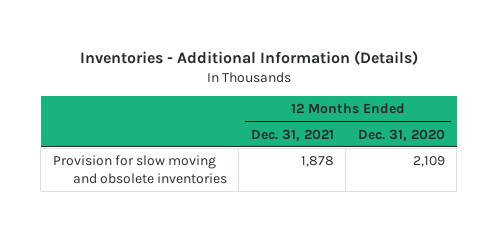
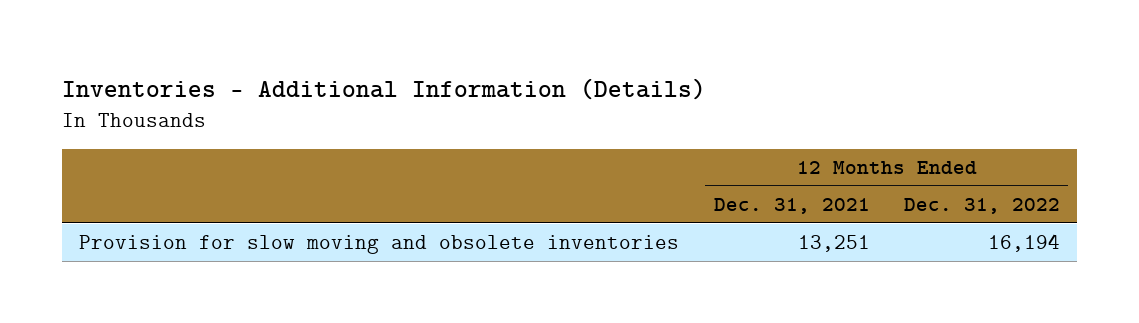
- | 12 Months Ended Dec. 31, 2021 | 12 Months Ended Dec. 31, 2020
+ | 12 Months Ended Dec. 31, 2021 | 12 Months Ended Dec. 31, 2022
- Provision for slow moving and obsolete inventories | 1,878 | 2,109
+ Provision for slow moving and obsolete inventories | 13,251 | 16,194

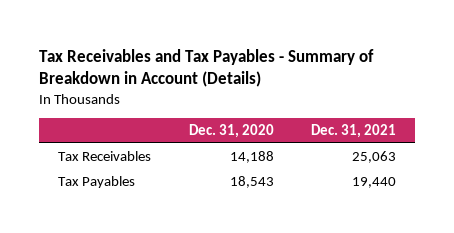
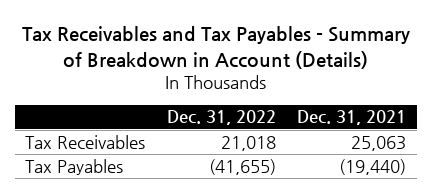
- | Dec. 31, 2020 | Dec. 31, 2021
+ | Dec. 31, 2022 | Dec. 31, 2021
- Tax Payables | 18,543 | 19,440
+ Tax Payables | (41,655) | (19,440)

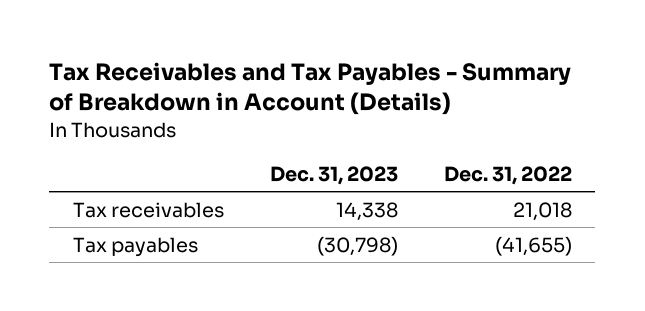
- | Dec. 31, 2022 | Dec. 31, 2021
+ | Dec. 31, 2023 | Dec. 31, 2022
- Tax Receivables | 21,018 | 25,063
- Tax Payables | (41,655) | (19,440)
+ Tax receivables | 14,338 | 21,018
+ Tax payables | (30,798) | (41,655)

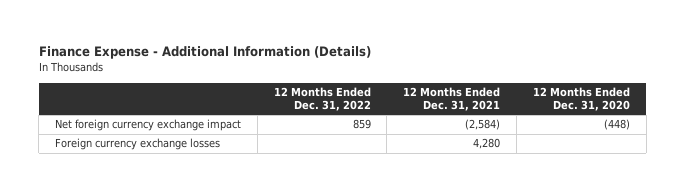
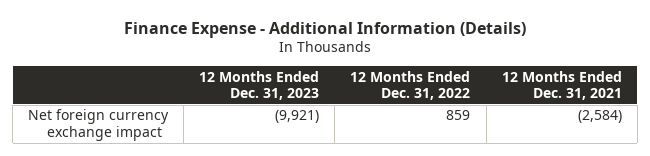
- | 12 Months Ended Dec. 31, 2022 | 12 Months Ended Dec. 31, 2021 | 12 Months Ended Dec. 31, 2020
+ | 12 Months Ended Dec. 31, 2023 | 12 Months Ended Dec. 31, 2022 | 12 Months Ended Dec. 31, 2021
- Foreign currency exchange losses | | 4,280 |

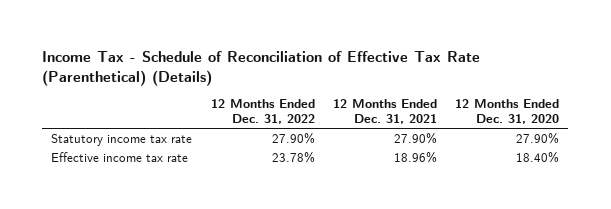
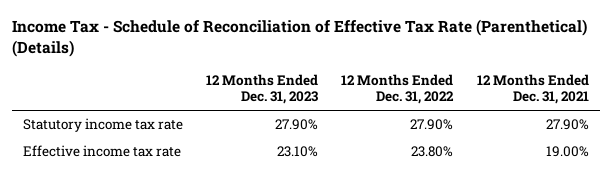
- | 12 Months Ended Dec. 31, 2022 | 12 Months Ended Dec. 31, 2021 | 12 Months Ended Dec. 31, 2020
+ | 12 Months Ended Dec. 31, 2023 | 12 Months Ended Dec. 31, 2022 | 12 Months Ended Dec. 31, 2021
- Effective income tax rate | 23.78% | 18.96% | 18.40%
+ Effective income tax rate | 23.10% | 23.80% | 19.00%

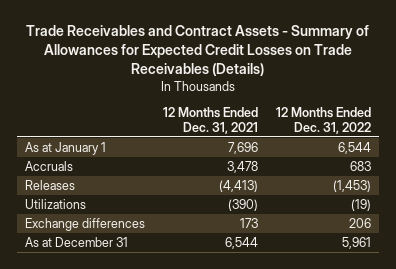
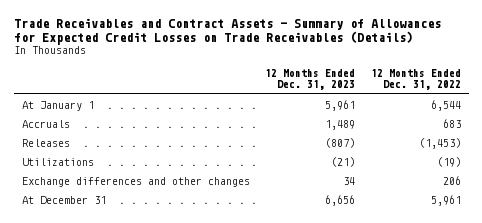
- | 12 Months Ended Dec. 31, 2021 | 12 Months Ended Dec. 31, 2022
+ | 12 Months Ended Dec. 31, 2023 | 12 Months Ended Dec. 31, 2022
- As at January 1 | 7,696 | 6,544
+ At January 1 | 5,961 | 6,544
- Exchange differences | 173 | 206
- As at December 31 | 6,544 | 5,961
+ Exchange differences and other changes | 34 | 206
+ At December 31 | 6,656 | 5,961

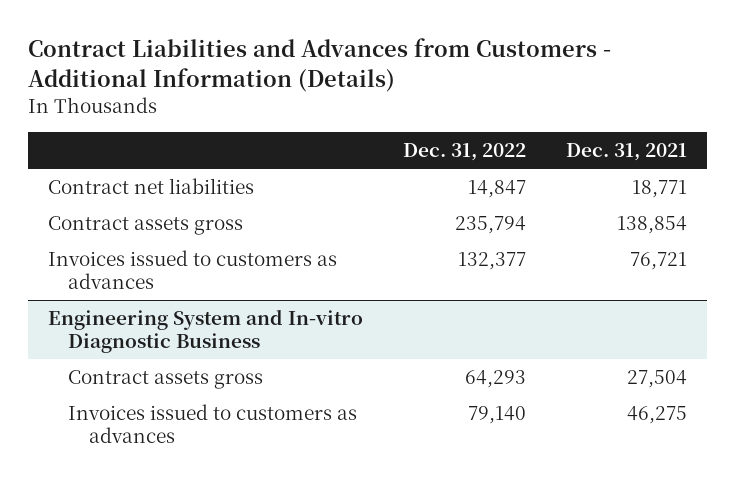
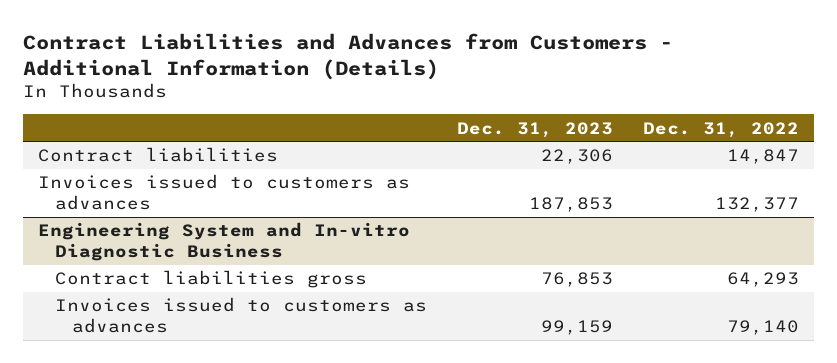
- | Dec. 31, 2022 | Dec. 31, 2021
+ | Dec. 31, 2023 | Dec. 31, 2022
- Contract net liabilities | 14,847 | 18,771
- Contract assets gross | 235,794 | 138,854
+ Contract liabilities | 22,306 | 14,847
@ Engineering System and In-vitro Diagnostic Business
- Contract assets gross | 64,293 | 27,504
+ Contract liabilities gross | 76,853 | 64,293

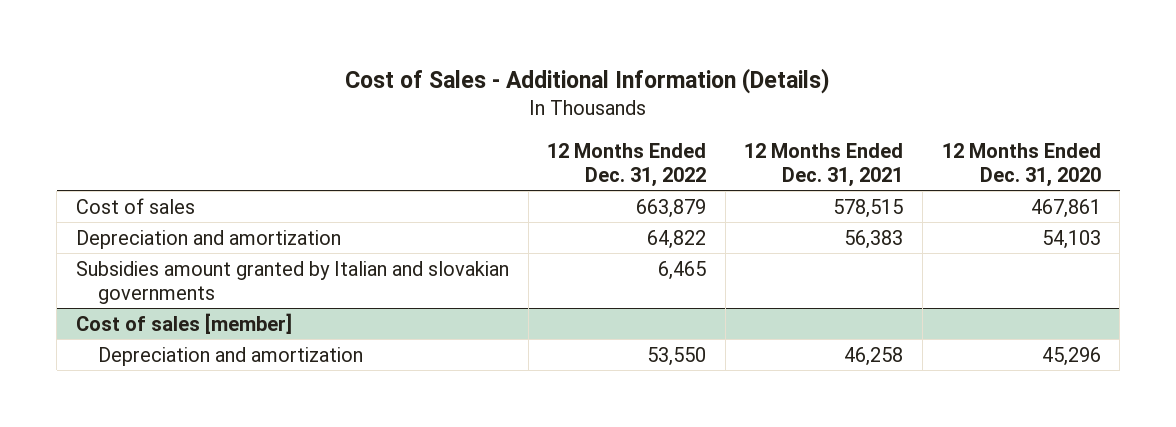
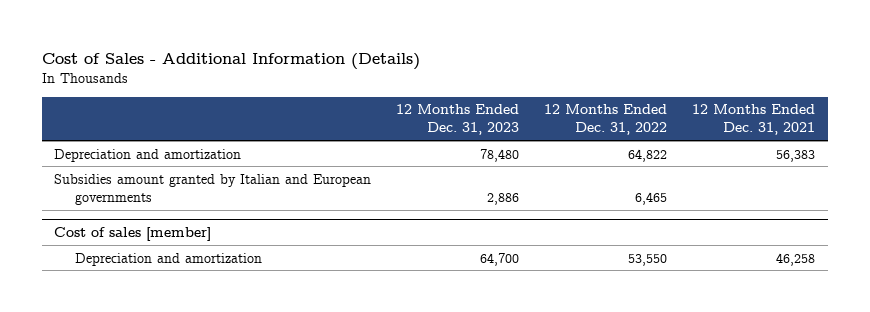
- | 12 Months Ended Dec. 31, 2022 | 12 Months Ended Dec. 31, 2021 | 12 Months Ended Dec. 31, 2020
+ | 12 Months Ended Dec. 31, 2023 | 12 Months Ended Dec. 31, 2022 | 12 Months Ended Dec. 31, 2021
- Cost of sales | 663,879 | 578,515 | 467,861
- Subsidies amount granted by Italian and slovakian governments | 6,465 | |
+ Subsidies amount granted by Italian and European governments | 2,886 | 6,465 |

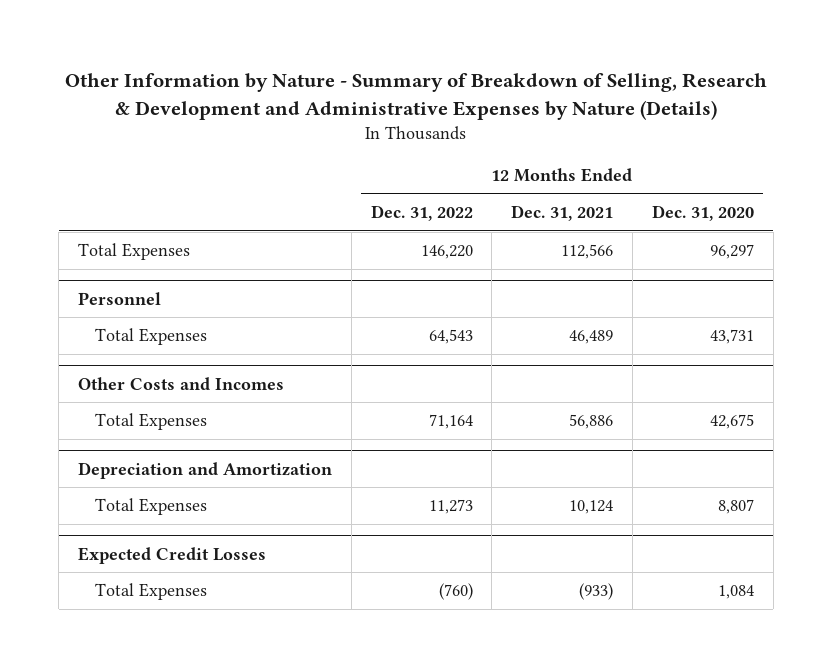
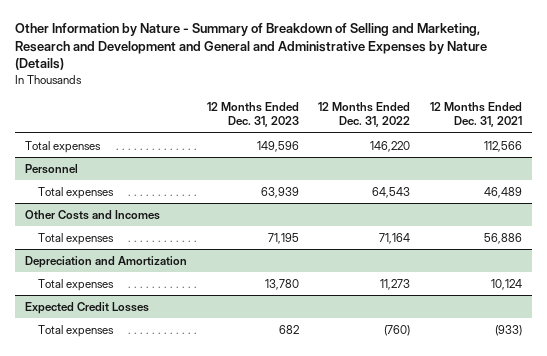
- Other Information by Nature - Summary of Breakdown of Selling, Research & Development and Administrative Expenses by Nature (Details)
+ Other Information by Nature - Summary of Breakdown of Selling and Marketing, Research and Development and General and Administrative Expenses by Nature (Details)
- | 12 Months Ended Dec. 31, 2022 | 12 Months Ended Dec. 31, 2021 | 12 Months Ended Dec. 31, 2020
+ | 12 Months Ended Dec. 31, 2023 | 12 Months Ended Dec. 31, 2022 | 12 Months Ended Dec. 31, 2021
- Total Expenses | 146,220 | 112,566 | 96,297
+ Total expenses | 149,596 | 146,220 | 112,566
@ Personnel
- Total Expenses | 64,543 | 46,489 | 43,731
+ Total expenses | 63,939 | 64,543 | 46,489
@ Other Costs and Incomes
- Total Expenses | 71,164 | 56,886 | 42,675
+ Total expenses | 71,195 | 71,164 | 56,886
@ Depreciation and Amortization
- Total Expenses | 11,273 | 10,124 | 8,807
+ Total expenses | 13,780 | 11,273 | 10,124
@ Expected Credit Losses
- Total Expenses | (760) | (933) | 1,084
+ Total expenses | 682 | (760) | (933)

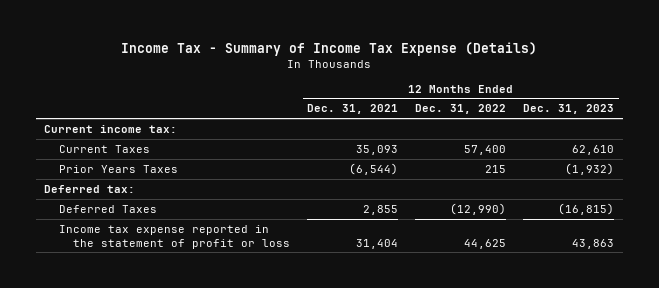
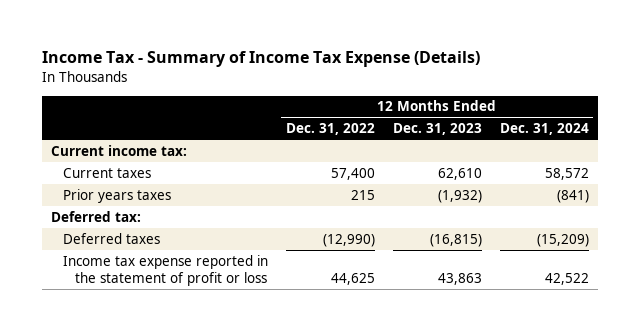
- | 12 Months Ended Dec. 31, 2021 | 12 Months Ended Dec. 31, 2022 | 12 Months Ended Dec. 31, 2023
+ | 12 Months Ended Dec. 31, 2022 | 12 Months Ended Dec. 31, 2023 | 12 Months Ended Dec. 31, 2024
- Current Taxes | 35,093 | 57,400 | 62,610
- Prior Years Taxes | (6,544) | 215 | (1,932)
+ Current taxes | 57,400 | 62,610 | 58,572
+ Prior years taxes | 215 | (1,932) | (841)
- Deferred Taxes | 2,855 | (12,990) | (16,815)
+ Deferred taxes | (12,990) | (16,815) | (15,209)

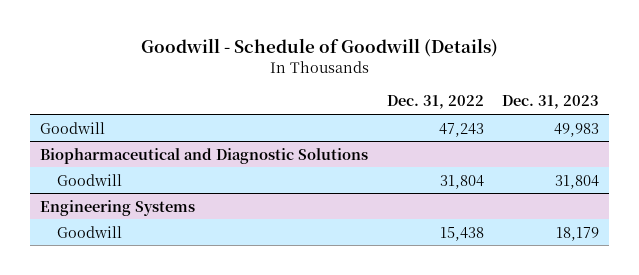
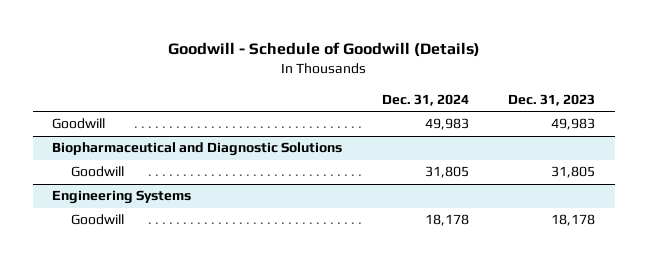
- | Dec. 31, 2022 | Dec. 31, 2023
+ | Dec. 31, 2024 | Dec. 31, 2023
@ Biopharmaceutical and Diagnostic Solutions
- Goodwill | 31,804 | 31,804
+ Goodwill | 31,805 | 31,805
@ Engineering Systems
- Goodwill | 15,438 | 18,179
+ Goodwill | 18,178 | 18,178

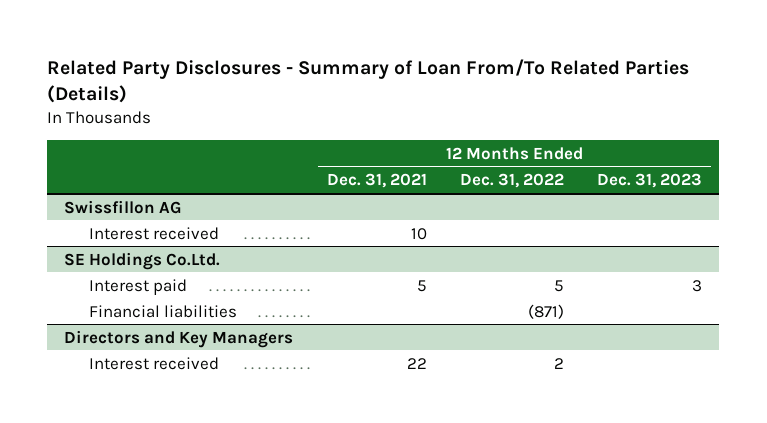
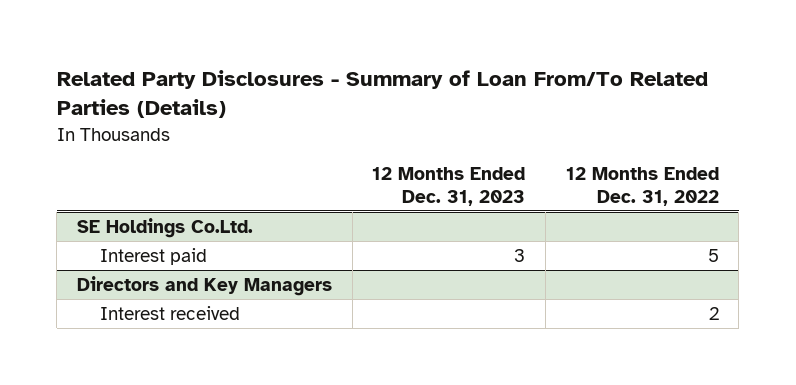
- | 12 Months Ended Dec. 31, 2021 | 12 Months Ended Dec. 31, 2022 | 12 Months Ended Dec. 31, 2023
+ | 12 Months Ended Dec. 31, 2023 | 12 Months Ended Dec. 31, 2022
- Swissfillon AG
- Interest received | 10 | |
@ SE Holdings Co.Ltd.
- Financial liabilities | | (871) |

